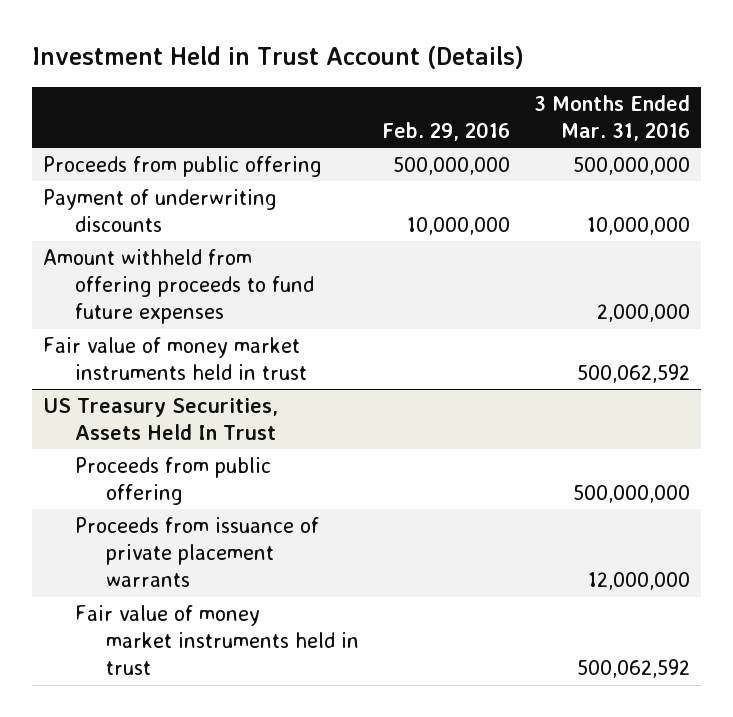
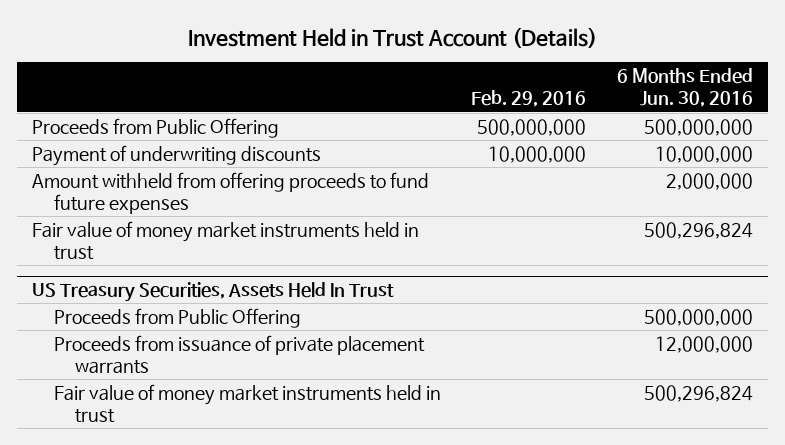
- | Feb. 29, 2016 | 3 Months Ended Mar. 31, 2016
+ | Feb. 29, 2016 | 6 Months Ended Jun. 30, 2016
- Proceeds from public offering | 500,000,000 | 500,000,000
+ Proceeds from Public Offering | 500,000,000 | 500,000,000
@ US Treasury Securities, Assets Held In Trust
- Proceeds from public offering | | 500,000,000
+ Proceeds from Public Offering | | 500,000,000

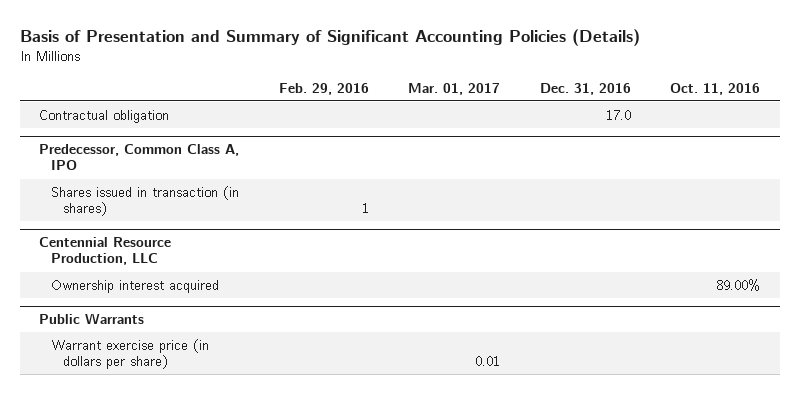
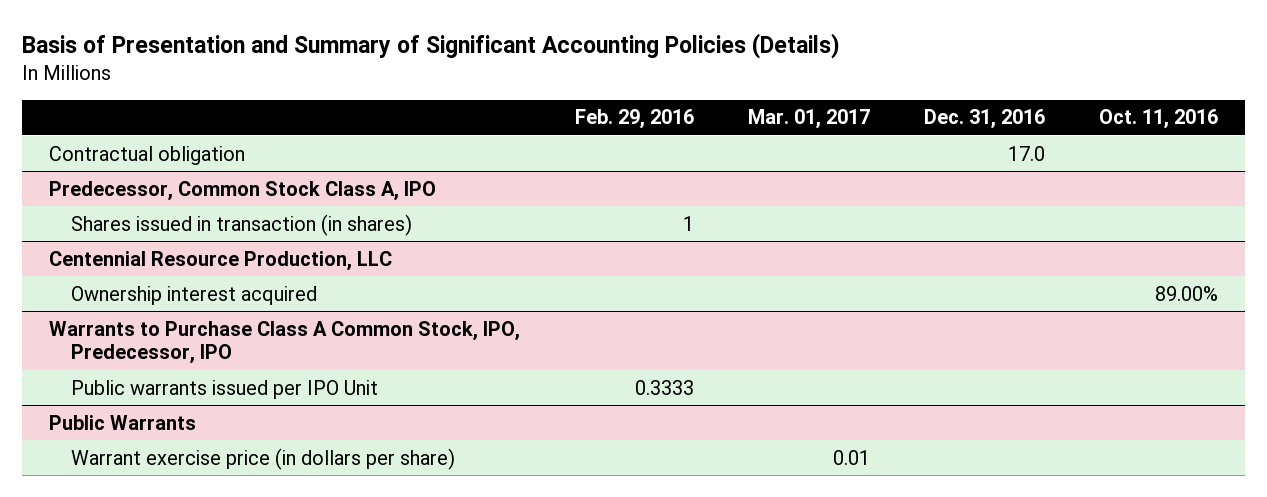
- Predecessor, Common Class A, IPO
+ Predecessor, Common Stock Class A, IPO
+ Warrants to Purchase Class A Common Stock, IPO, Predecessor, IPO
+ Public warrants issued per IPO Unit | 0.3333 | | |

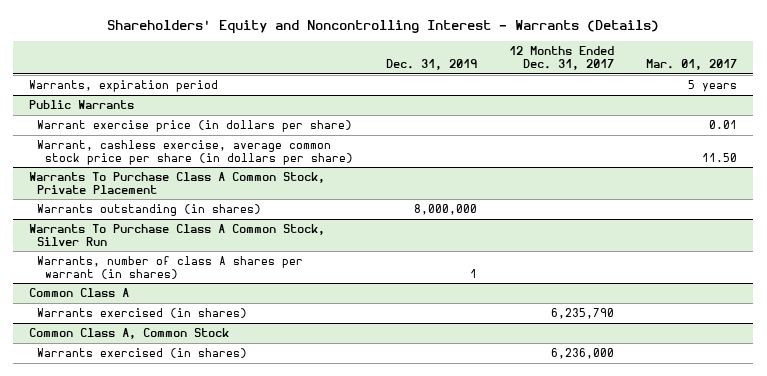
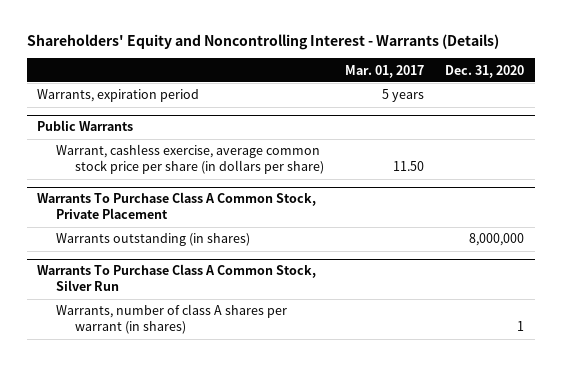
- | Dec. 31, 2019 | 12 Months Ended Dec. 31, 2017 | Mar. 01, 2017
+ | Mar. 01, 2017 | Dec. 31, 2020
@ Public Warrants
- Warrant exercise price (in dollars per share) | | | 0.01
- Common Class A
- Warrants exercised (in shares) | | 6,235,790 |
- Common Class A, Common Stock
- Warrants exercised (in shares) | | 6,236,000 |

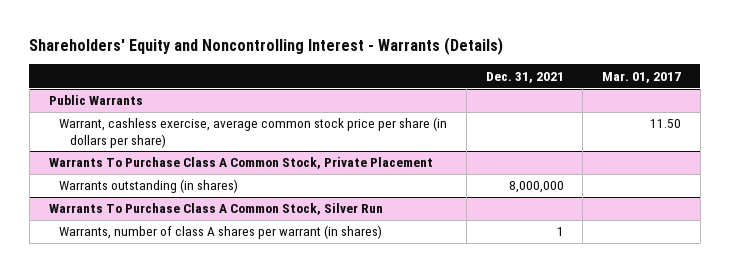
- | Mar. 01, 2017 | Dec. 31, 2020
+ | Dec. 31, 2021 | Mar. 01, 2017
- Warrants, expiration period | 5 years |

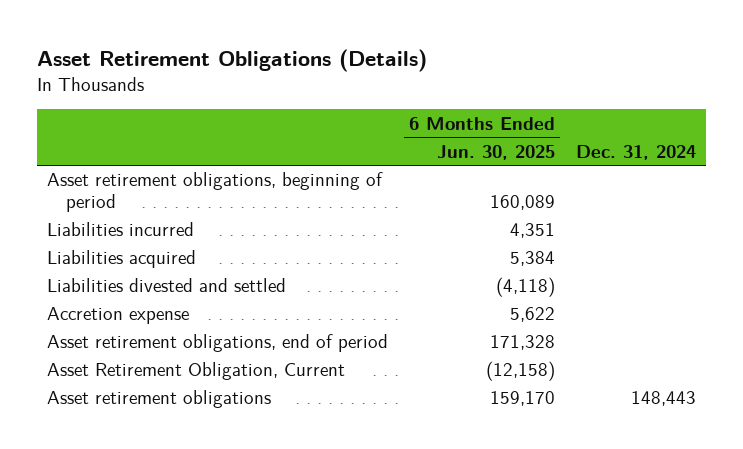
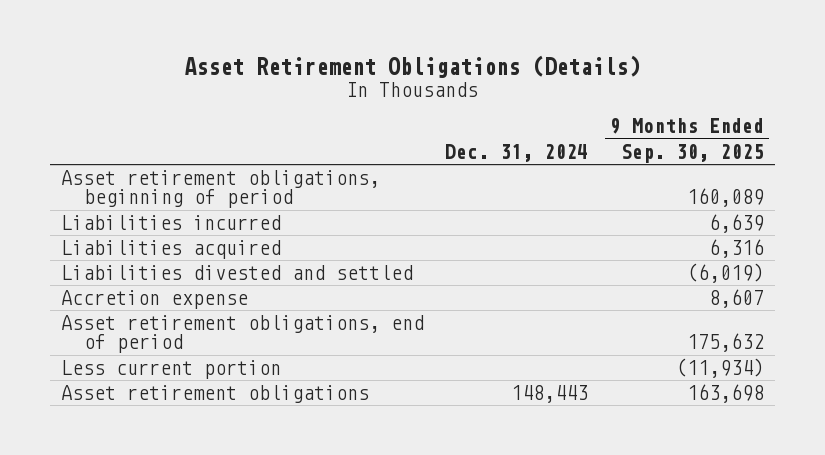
- | 6 Months Ended Jun. 30, 2025 | Dec. 31, 2024
+ | Dec. 31, 2024 | 9 Months Ended Sep. 30, 2025
- Asset Retirement Obligation, Current | (12,158) |
+ Less current portion | | (11,934)

